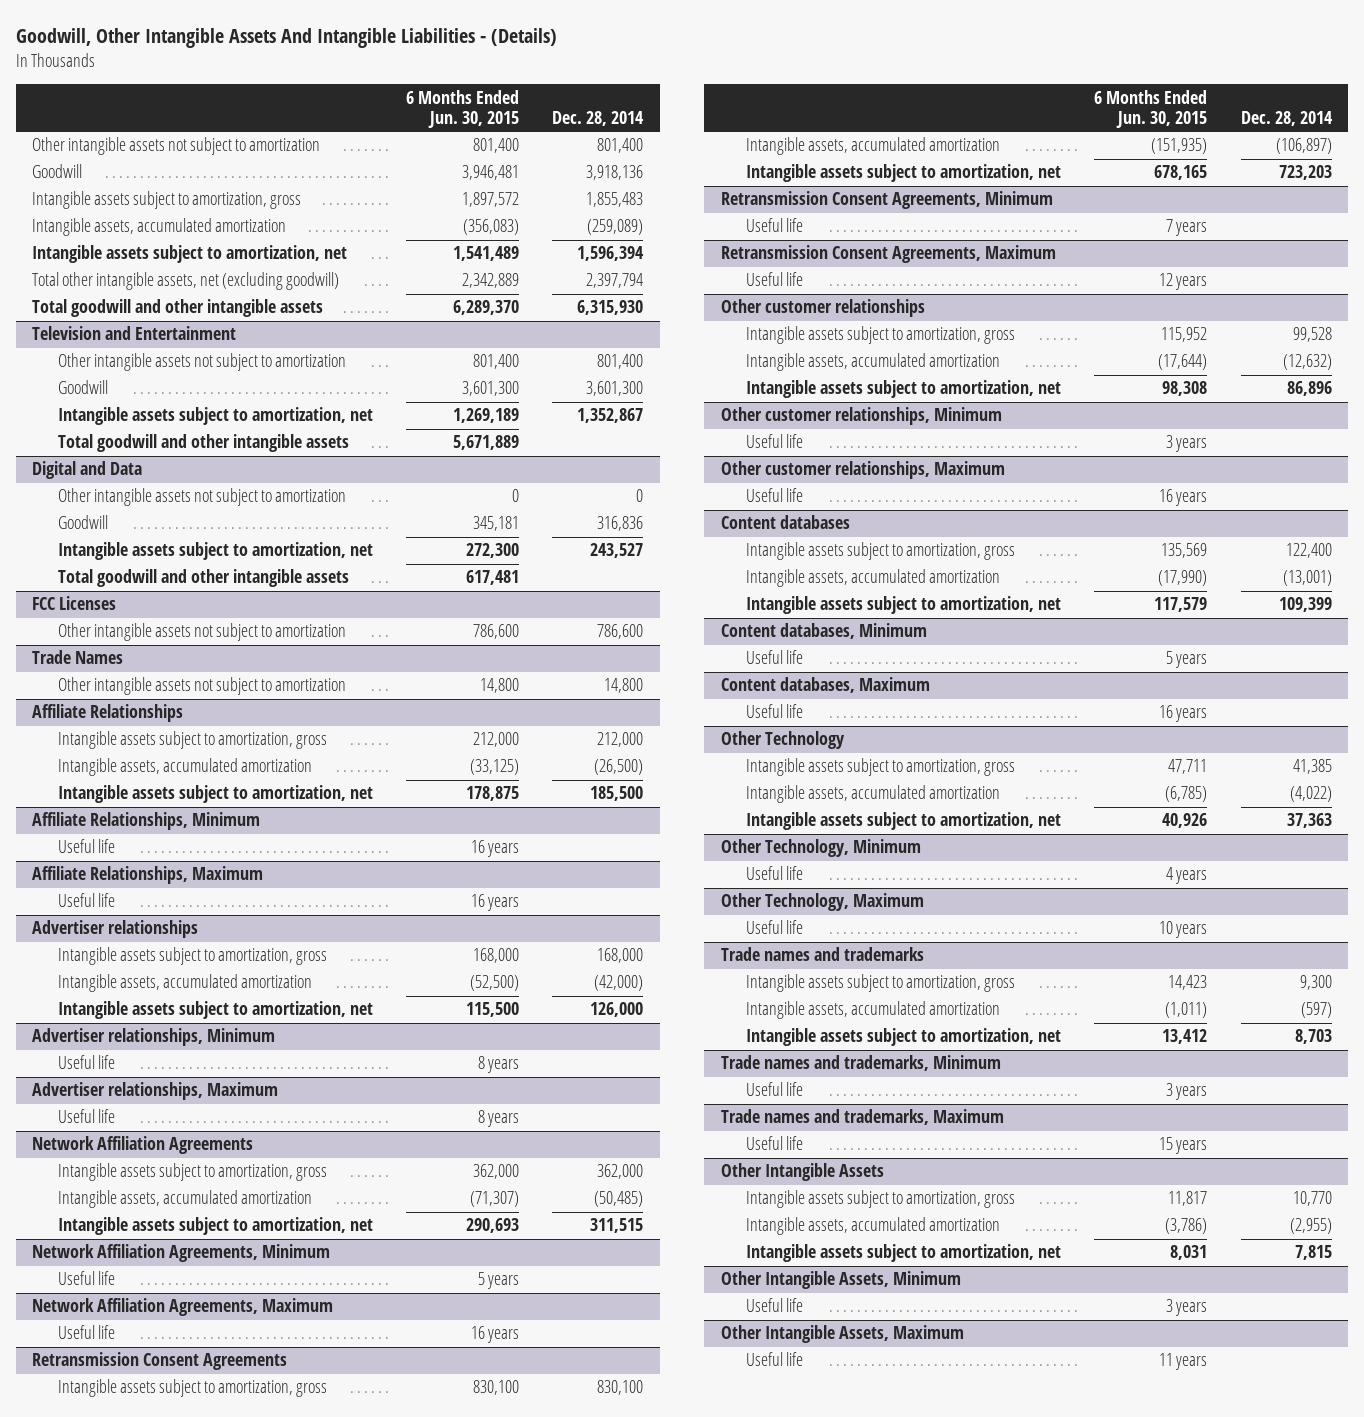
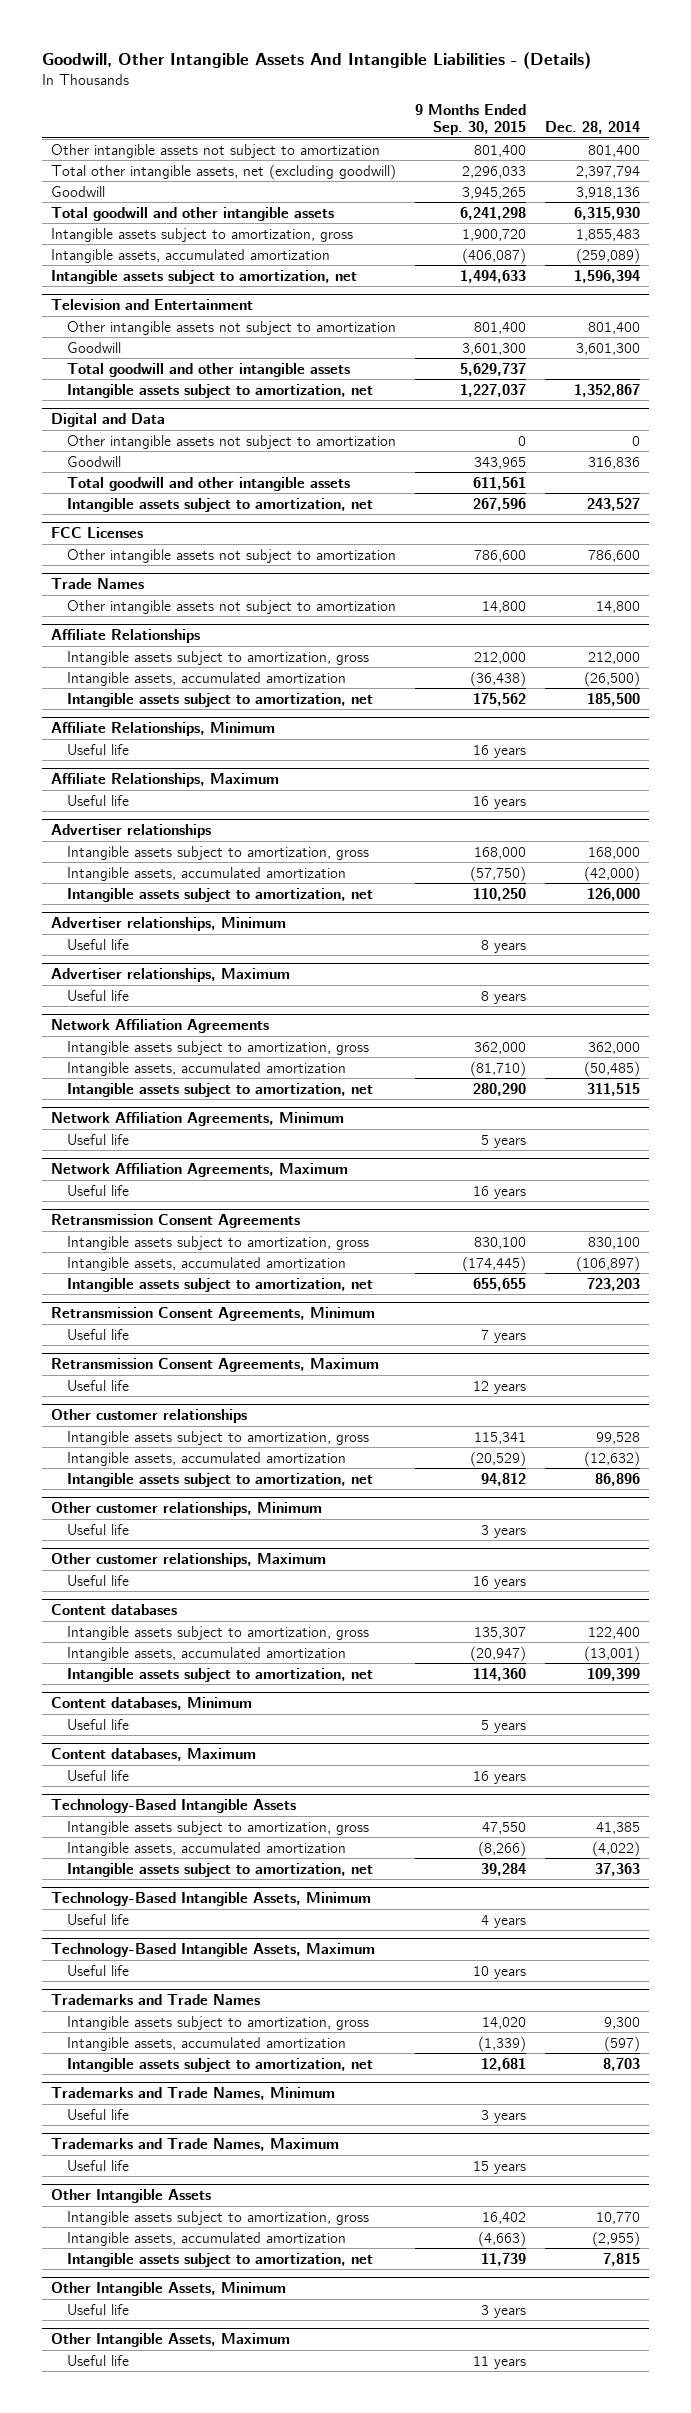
- | 6 Months Ended Jun. 30, 2015 | Dec. 28, 2014
+ | 9 Months Ended Sep. 30, 2015 | Dec. 28, 2014
moved up: Total other intangible assets, net (excluding goodwill) | 2,296,033 | 2,397,794
moved up: Total goodwill and other intangible assets | 6,241,298 | 6,315,930
@ Television and Entertainment
moved down: Intangible assets subject to amortization, net | 1,227,037 | 1,352,867
@ Digital and Data
moved down: Intangible assets subject to amortization, net | 267,596 | 243,527
- Other Technology
+ Technology-Based Intangible Assets
- Other Technology, Minimum
+ Technology-Based Intangible Assets, Minimum
- Other Technology, Maximum
+ Technology-Based Intangible Assets, Maximum
- Trade names and trademarks
+ Trademarks and Trade Names
- Trade names and trademarks, Minimum
+ Trademarks and Trade Names, Minimum
- Trade names and trademarks, Maximum
+ Trademarks and Trade Names, Maximum

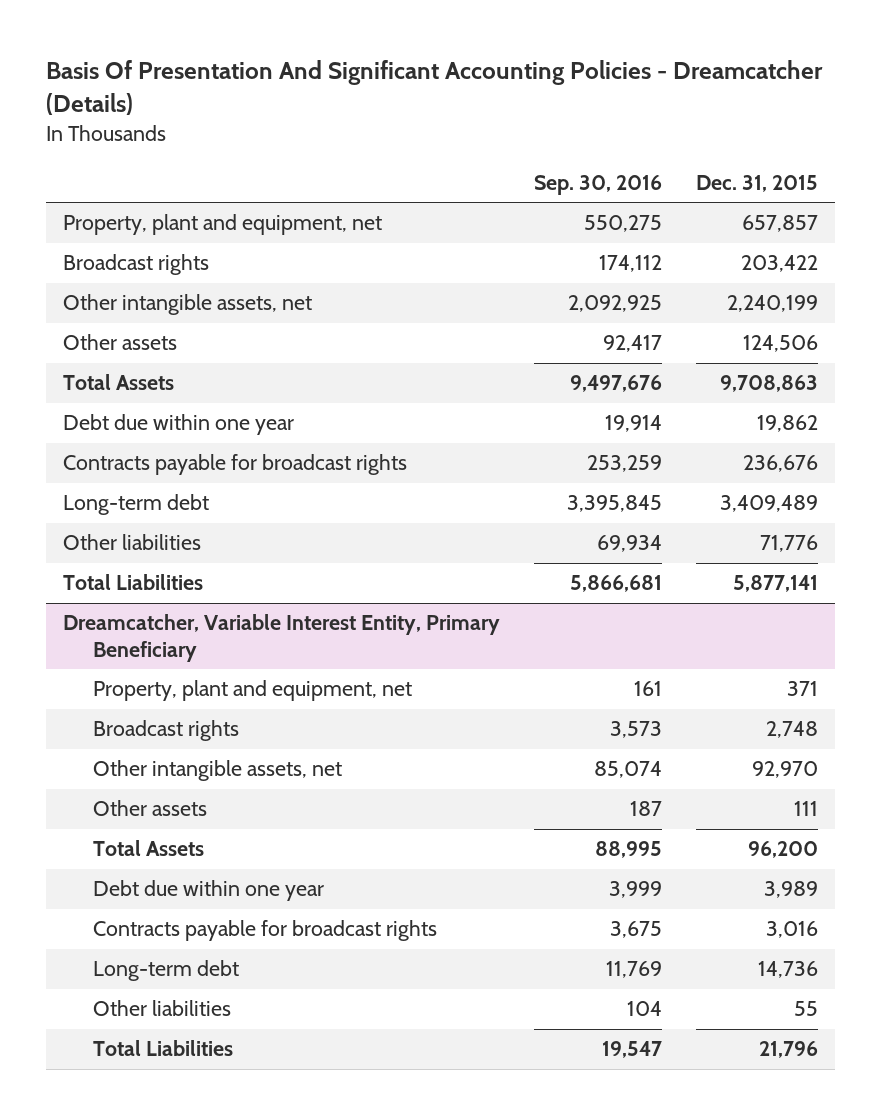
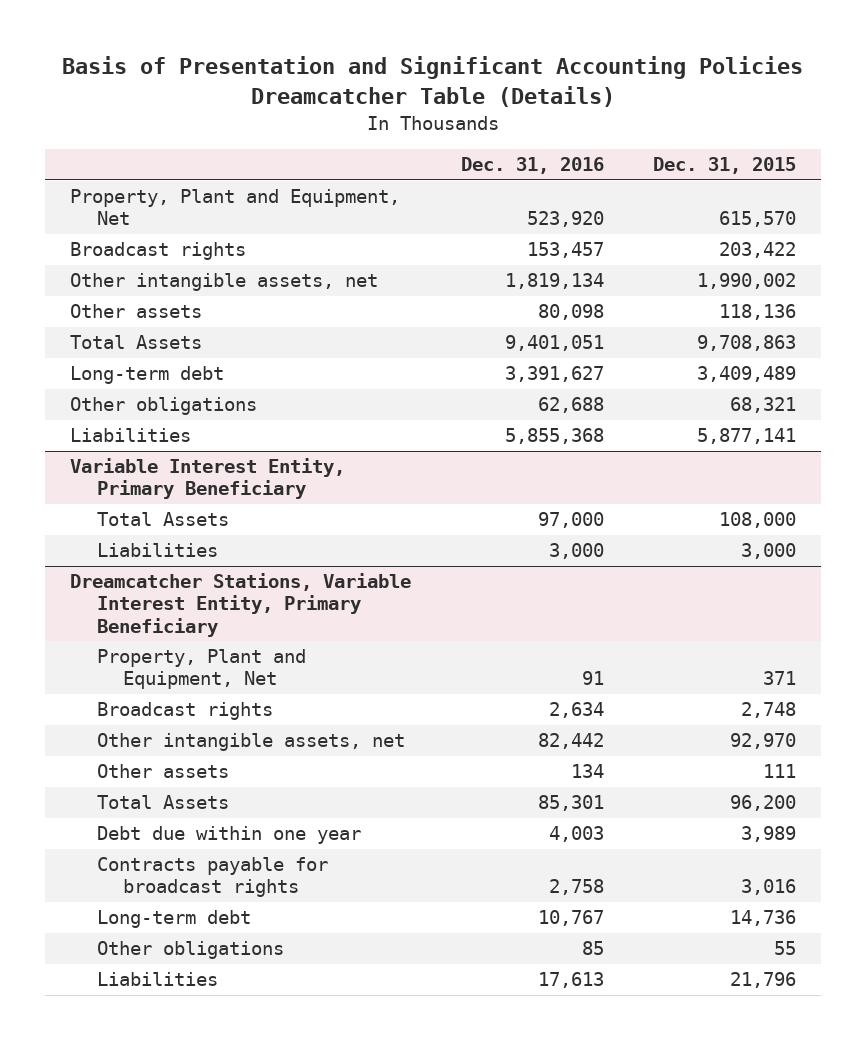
- Basis Of Presentation And Significant Accounting Policies - Dreamcatcher (Details)
+ Basis of Presentation and Significant Accounting Policies Dreamcatcher Table (Details)
- | Sep. 30, 2016 | Dec. 31, 2015
+ | Dec. 31, 2016 | Dec. 31, 2015
- Property, plant and equipment, net | 550,275 | 657,857
+ Property, Plant and Equipment, Net | 523,920 | 615,570
- Other intangible assets, net | 2,092,925 | 2,240,199
- Other assets | 92,417 | 124,506
+ Other intangible assets, net | 1,819,134 | 1,990,002
+ Other assets | 80,098 | 118,136
- Debt due within one year | 19,914 | 19,862
- Contracts payable for broadcast rights | 253,259 | 236,676
- Other liabilities | 69,934 | 71,776
- Total Liabilities | 5,866,681 | 5,877,141
- Dreamcatcher, Variable Interest Entity, Primary Beneficiary
- Property, plant and equipment, net | 161 | 371
+ Other obligations | 62,688 | 68,321
+ Liabilities | 5,855,368 | 5,877,141
+ Variable Interest Entity, Primary Beneficiary
+ Total Assets | 97,000 | 108,000
+ Liabilities | 3,000 | 3,000
+ Dreamcatcher Stations, Variable Interest Entity, Primary Beneficiary
+ Property, Plant and Equipment, Net | 91 | 371
- Other liabilities | 104 | 55
- Total Liabilities | 19,547 | 21,796
+ Other obligations | 85 | 55
+ Liabilities | 17,613 | 21,796

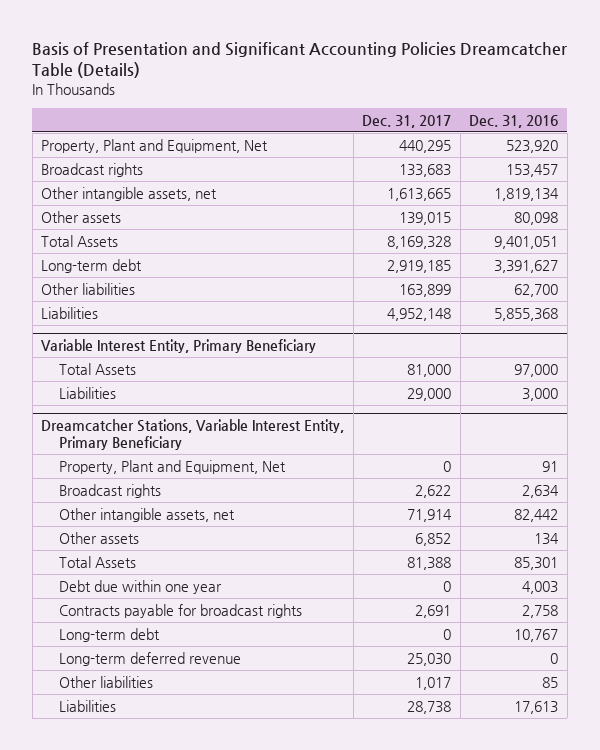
- | Dec. 31, 2016 | Dec. 31, 2015
+ | Dec. 31, 2017 | Dec. 31, 2016
- Other obligations | 62,688 | 68,321
+ Other liabilities | 163,899 | 62,700
@ Dreamcatcher Stations, Variable Interest Entity, Primary Beneficiary
- Other obligations | 85 | 55
+ Long-term deferred revenue | 25,030 | 0
+ Other liabilities | 1,017 | 85

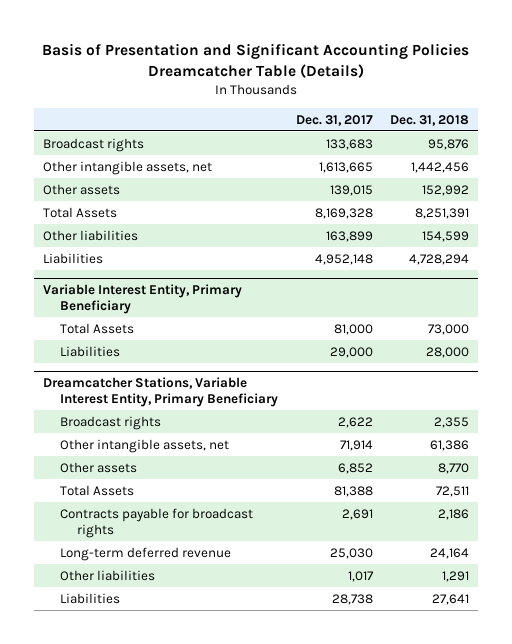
- | Dec. 31, 2017 | Dec. 31, 2016
+ | Dec. 31, 2017 | Dec. 31, 2018
- Property, Plant and Equipment, Net | 440,295 | 523,920
- Long-term debt | 2,919,185 | 3,391,627
@ Dreamcatcher Stations, Variable Interest Entity, Primary Beneficiary
- Property, Plant and Equipment, Net | 0 | 91
- Debt due within one year | 0 | 4,003
- Long-term debt | 0 | 10,767

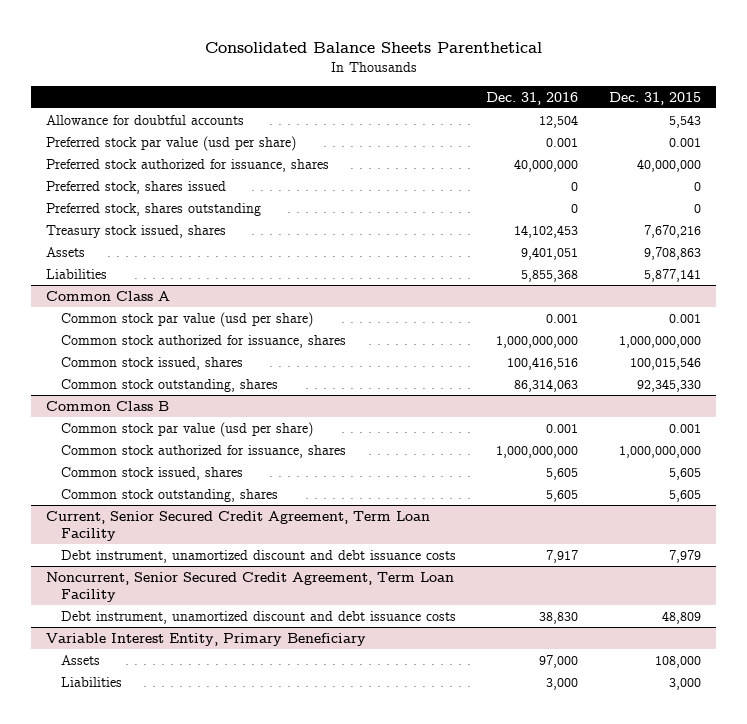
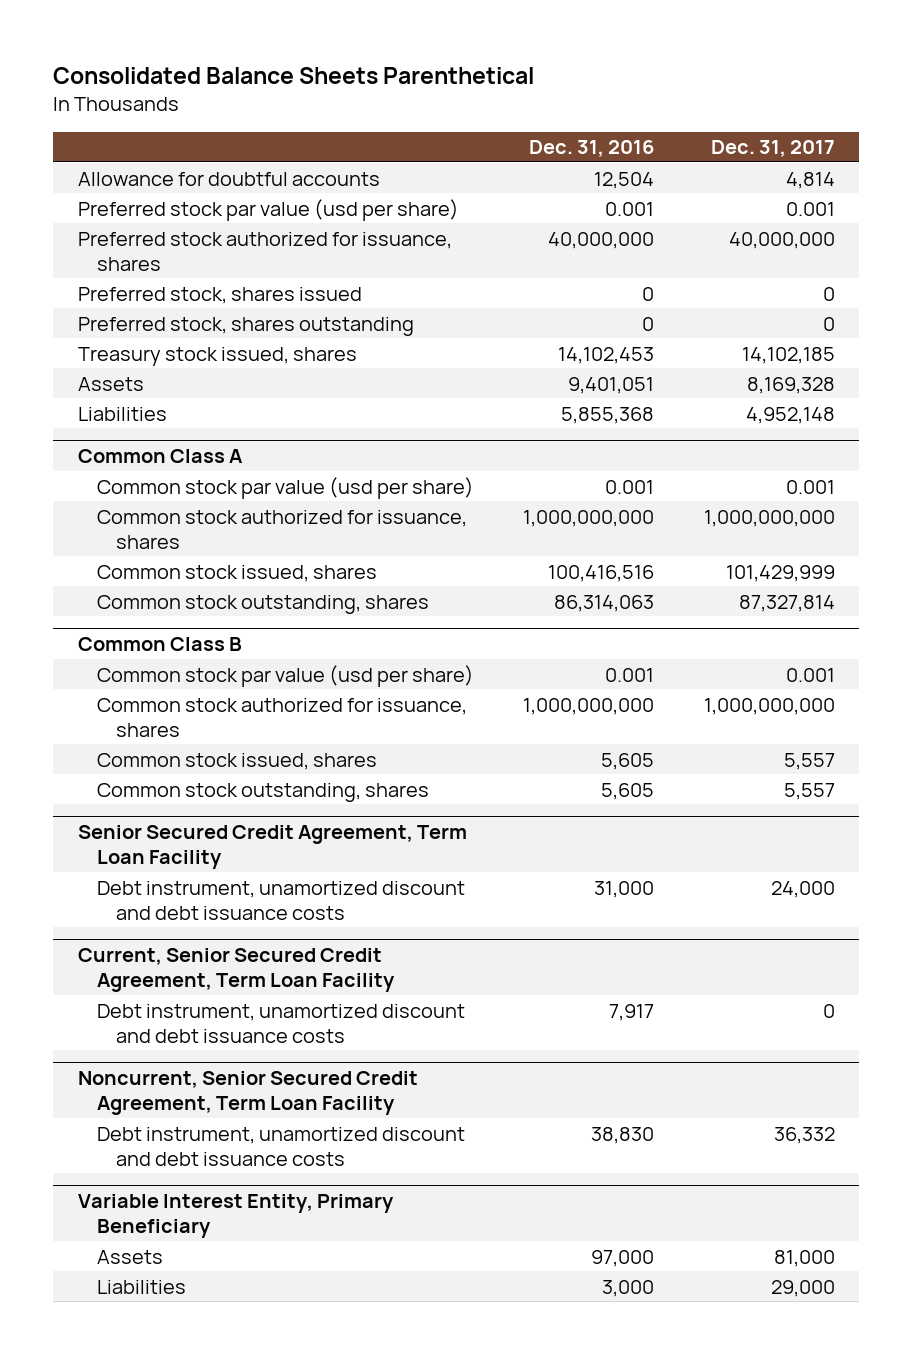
- | Dec. 31, 2016 | Dec. 31, 2015
+ | Dec. 31, 2016 | Dec. 31, 2017
+ Senior Secured Credit Agreement, Term Loan Facility
+ Debt instrument, unamortized discount and debt issuance costs | 31,000 | 24,000

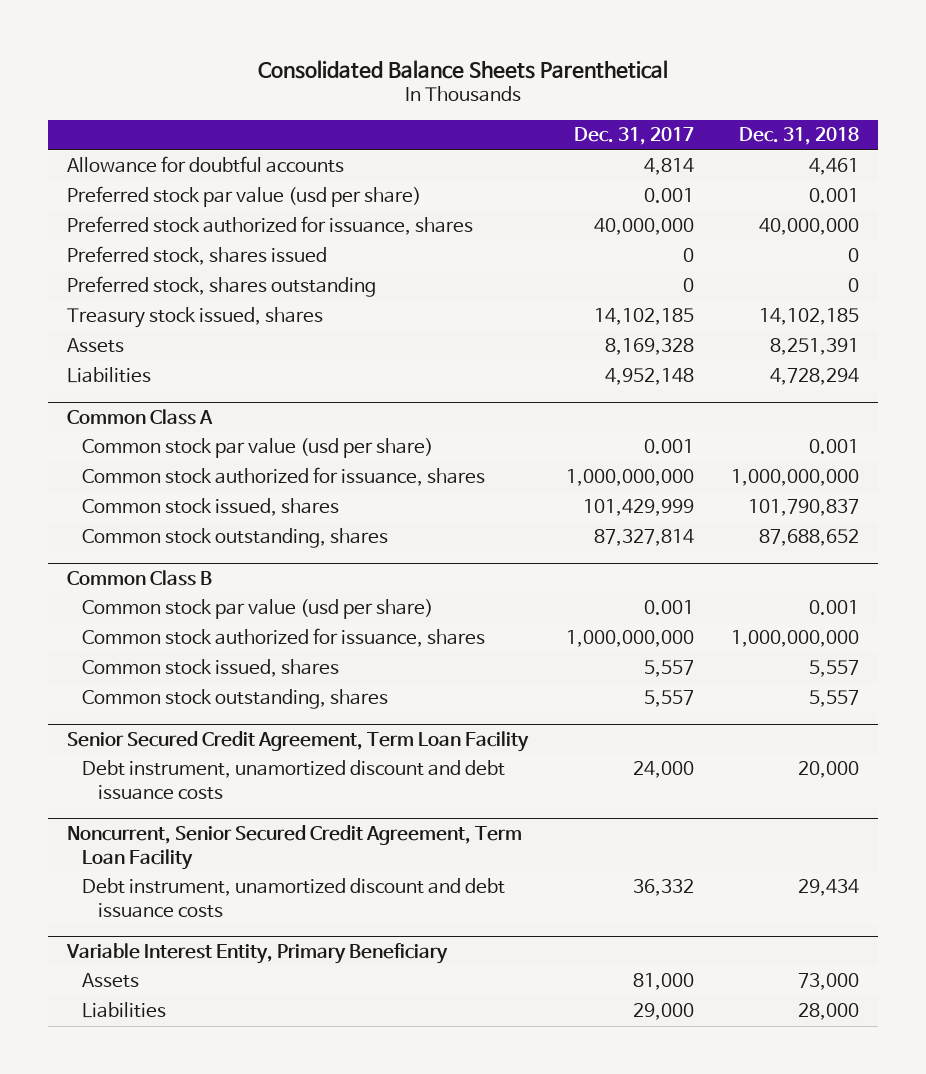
- | Dec. 31, 2016 | Dec. 31, 2017
+ | Dec. 31, 2017 | Dec. 31, 2018
- Current, Senior Secured Credit Agreement, Term Loan Facility
- Debt instrument, unamortized discount and debt issuance costs | 7,917 | 0

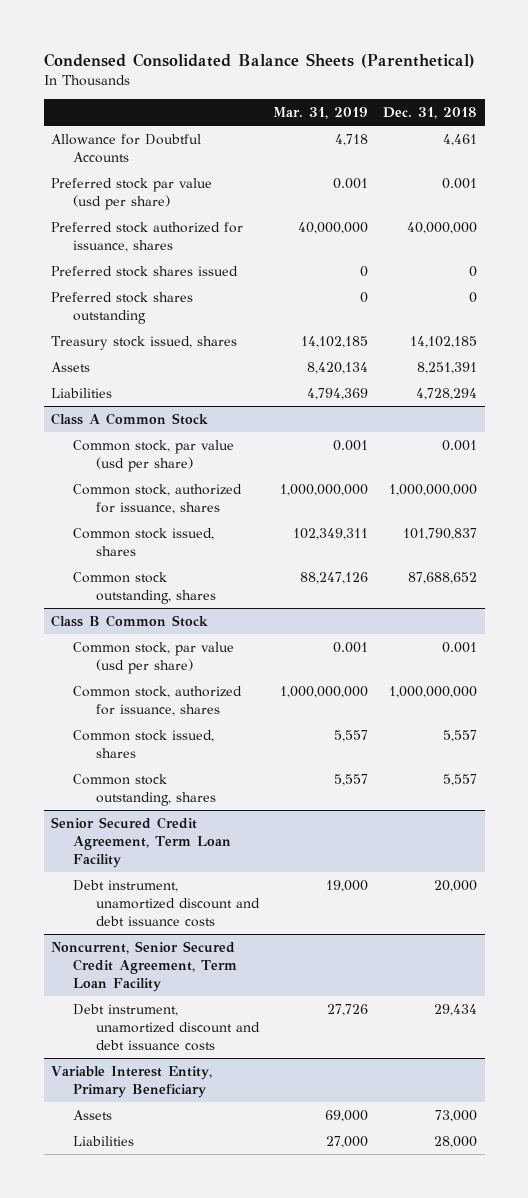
- Consolidated Balance Sheets Parenthetical
+ Condensed Consolidated Balance Sheets (Parenthetical)
- | Dec. 31, 2017 | Dec. 31, 2018
+ | Mar. 31, 2019 | Dec. 31, 2018
- Allowance for doubtful accounts | 4,814 | 4,461
+ Allowance for Doubtful Accounts | 4,718 | 4,461
- Preferred stock, shares issued | 0 | 0
- Preferred stock, shares outstanding | 0 | 0
+ Preferred stock shares issued | 0 | 0
+ Preferred stock shares outstanding | 0 | 0
- Common Class A
- Common stock par value (usd per share) | 0.001 | 0.001
- Common stock authorized for issuance, shares | 1,000,000,000 | 1,000,000,000
+ Class A Common Stock
+ Common stock, par value (usd per share) | 0.001 | 0.001
+ Common stock, authorized for issuance, shares | 1,000,000,000 | 1,000,000,000
- Common Class B
- Common stock par value (usd per share) | 0.001 | 0.001
- Common stock authorized for issuance, shares | 1,000,000,000 | 1,000,000,000
+ Class B Common Stock
+ Common stock, par value (usd per share) | 0.001 | 0.001
+ Common stock, authorized for issuance, shares | 1,000,000,000 | 1,000,000,000

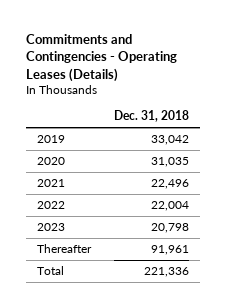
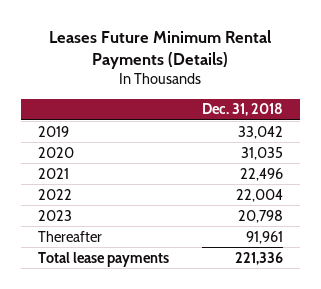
- Commitments and Contingencies - Operating Leases (Details)
+ Leases Future Minimum Rental Payments (Details)
- Total | 221,336
+ Total lease payments | 221,336

